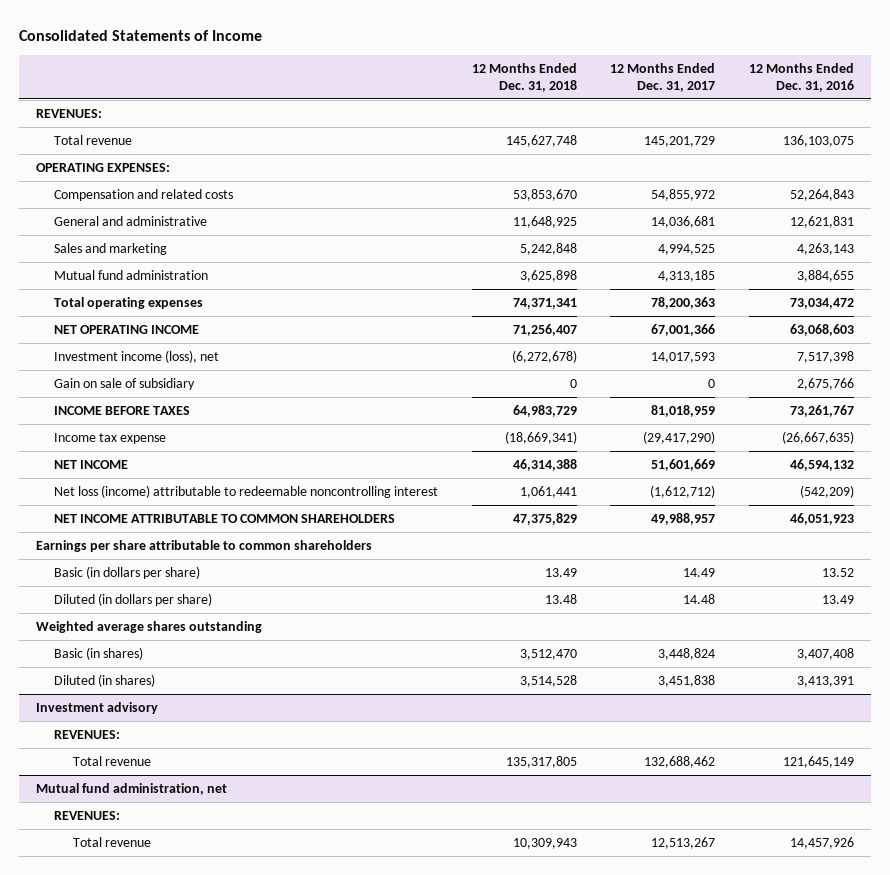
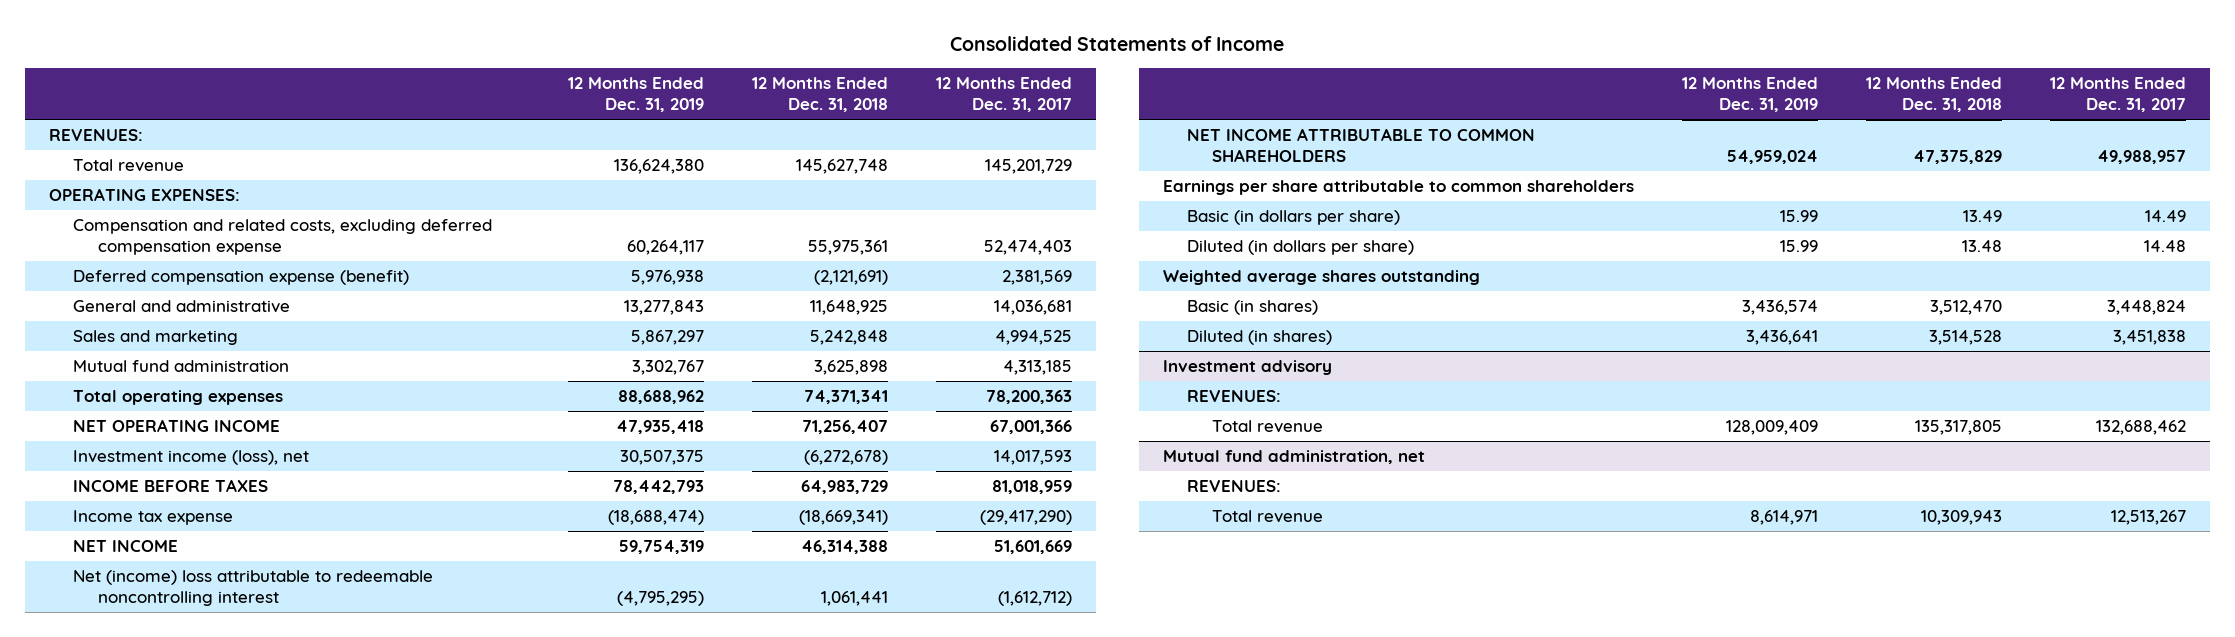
- | 12 Months Ended Dec. 31, 2018 | 12 Months Ended Dec. 31, 2017 | 12 Months Ended Dec. 31, 2016
+ | 12 Months Ended Dec. 31, 2019 | 12 Months Ended Dec. 31, 2018 | 12 Months Ended Dec. 31, 2017
- Compensation and related costs | 53,853,670 | 54,855,972 | 52,264,843
+ Compensation and related costs, excluding deferred compensation expense | 60,264,117 | 55,975,361 | 52,474,403
+ Deferred compensation expense (benefit) | 5,976,938 | (2,121,691) | 2,381,569
- Gain on sale of subsidiary | 0 | 0 | 2,675,766
- Net loss (income) attributable to redeemable noncontrolling interest | 1,061,441 | (1,612,712) | (542,209)
+ Net (income) loss attributable to redeemable noncontrolling interest | (4,795,295) | 1,061,441 | (1,612,712)

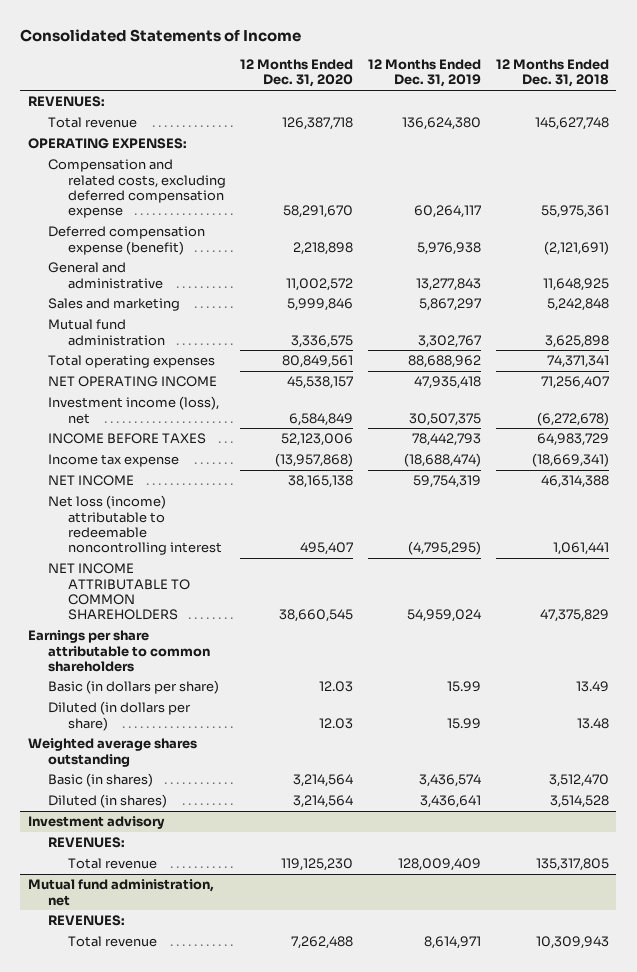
- | 12 Months Ended Dec. 31, 2019 | 12 Months Ended Dec. 31, 2018 | 12 Months Ended Dec. 31, 2017
+ | 12 Months Ended Dec. 31, 2020 | 12 Months Ended Dec. 31, 2019 | 12 Months Ended Dec. 31, 2018
- Net (income) loss attributable to redeemable noncontrolling interest | (4,795,295) | 1,061,441 | (1,612,712)
+ Net loss (income) attributable to redeemable noncontrolling interest | 495,407 | (4,795,295) | 1,061,441

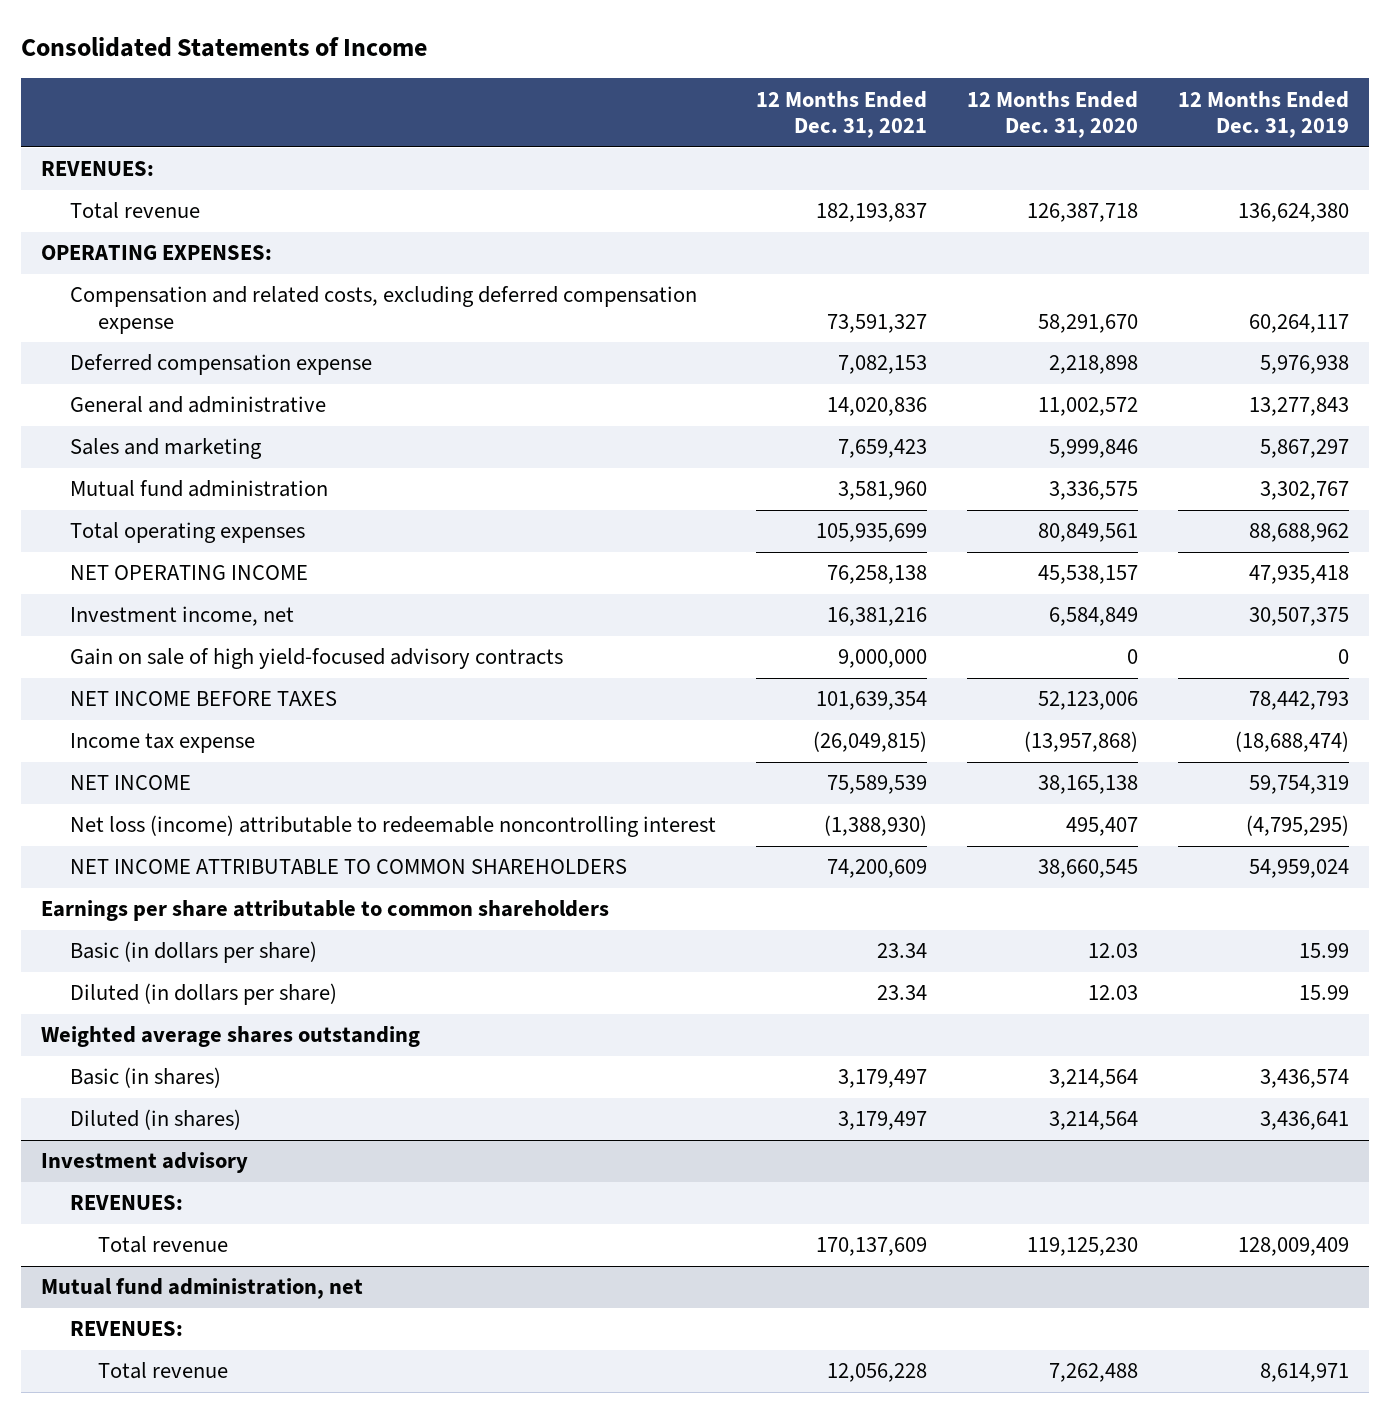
- | 12 Months Ended Dec. 31, 2020 | 12 Months Ended Dec. 31, 2019 | 12 Months Ended Dec. 31, 2018
+ | 12 Months Ended Dec. 31, 2021 | 12 Months Ended Dec. 31, 2020 | 12 Months Ended Dec. 31, 2019
- Deferred compensation expense (benefit) | 2,218,898 | 5,976,938 | (2,121,691)
+ Deferred compensation expense | 7,082,153 | 2,218,898 | 5,976,938
- Investment income (loss), net | 6,584,849 | 30,507,375 | (6,272,678)
- INCOME BEFORE TAXES | 52,123,006 | 78,442,793 | 64,983,729
+ Investment income, net | 16,381,216 | 6,584,849 | 30,507,375
+ Gain on sale of high yield-focused advisory contracts | 9,000,000 | 0 | 0
+ NET INCOME BEFORE TAXES | 101,639,354 | 52,123,006 | 78,442,793

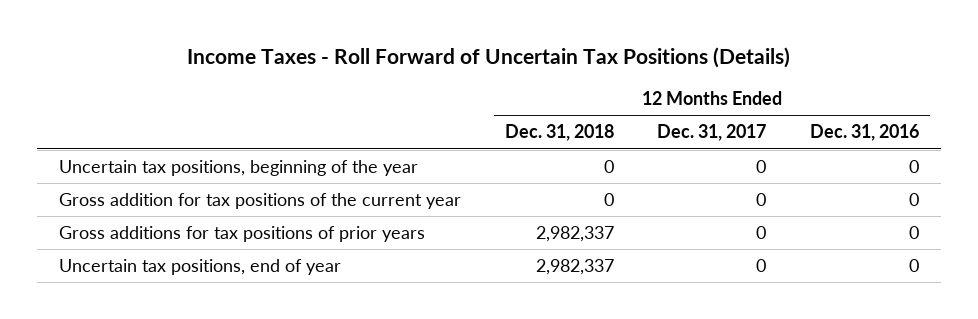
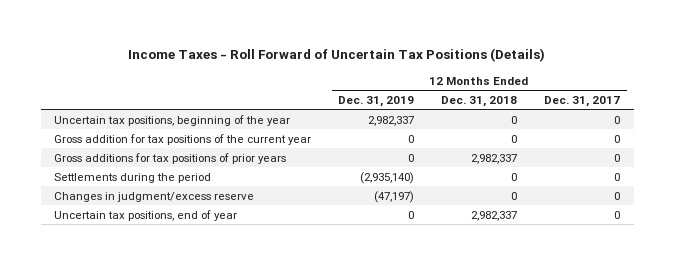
- | 12 Months Ended Dec. 31, 2018 | 12 Months Ended Dec. 31, 2017 | 12 Months Ended Dec. 31, 2016
+ | 12 Months Ended Dec. 31, 2019 | 12 Months Ended Dec. 31, 2018 | 12 Months Ended Dec. 31, 2017
+ Settlements during the period | (2,935,140) | 0 | 0
+ Changes in judgment/excess reserve | (47,197) | 0 | 0

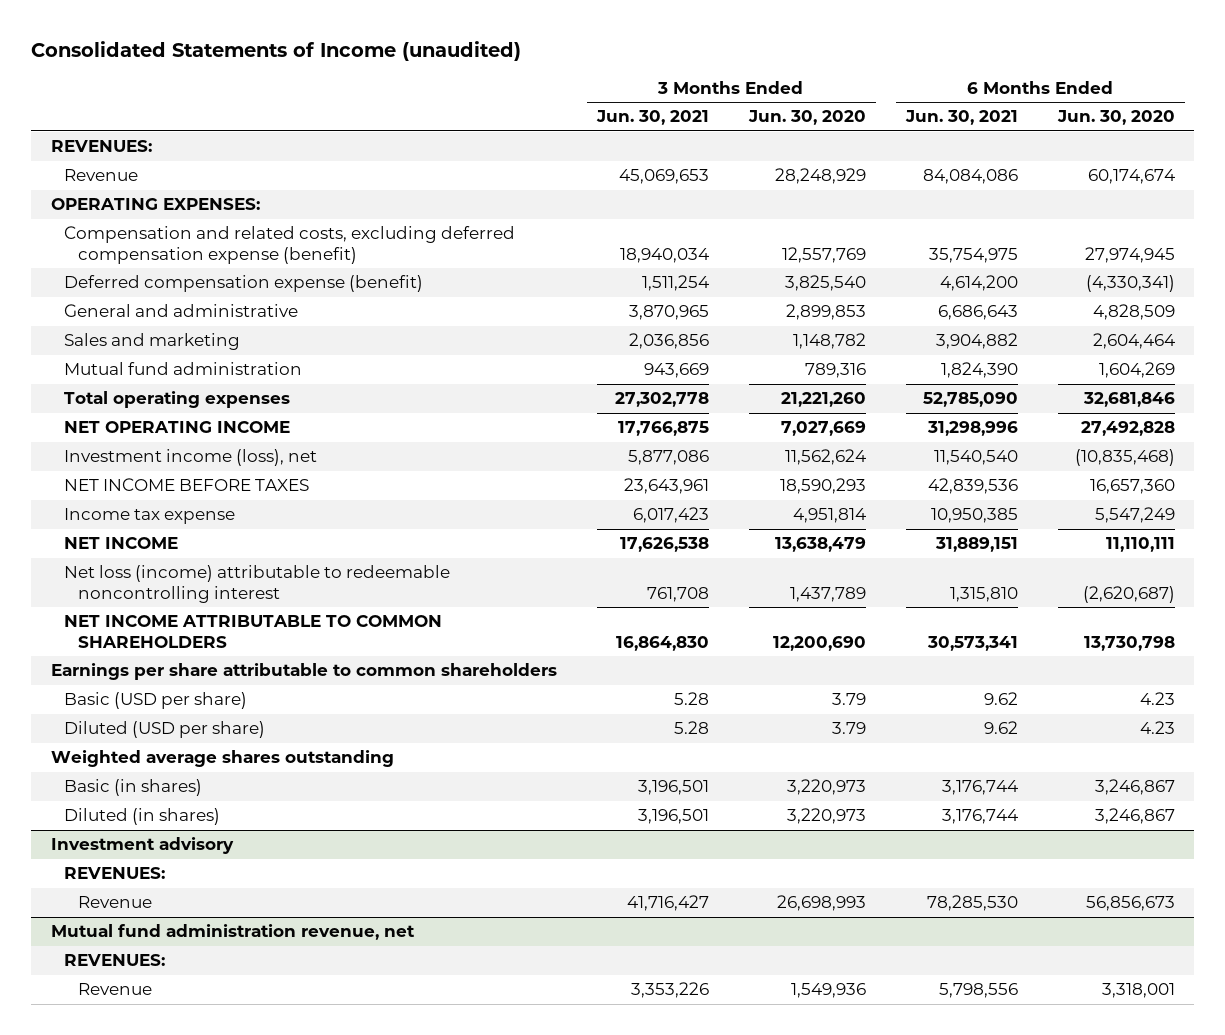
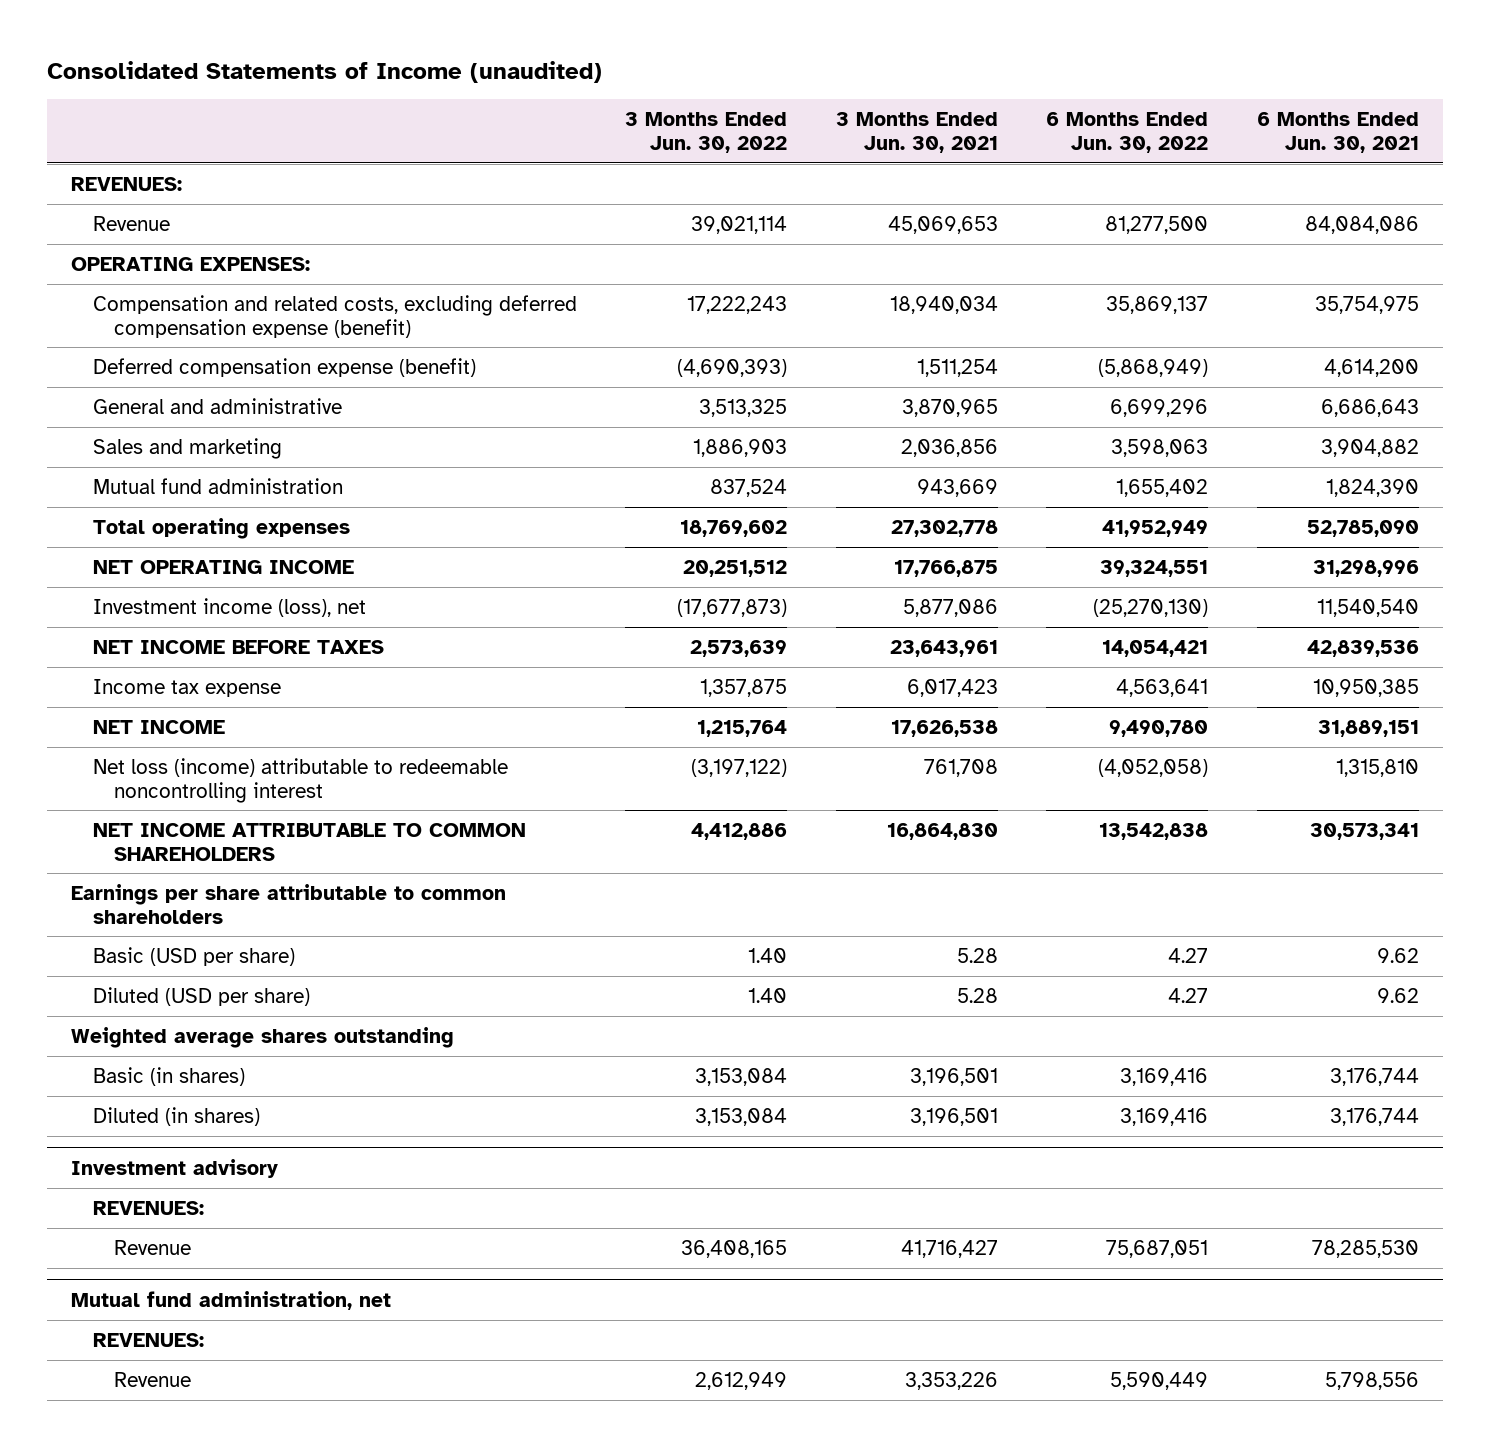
- | 3 Months Ended Jun. 30, 2021 | 3 Months Ended Jun. 30, 2020 | 6 Months Ended Jun. 30, 2021 | 6 Months Ended Jun. 30, 2020
+ | 3 Months Ended Jun. 30, 2022 | 3 Months Ended Jun. 30, 2021 | 6 Months Ended Jun. 30, 2022 | 6 Months Ended Jun. 30, 2021
- Mutual fund administration revenue, net
+ Mutual fund administration, net

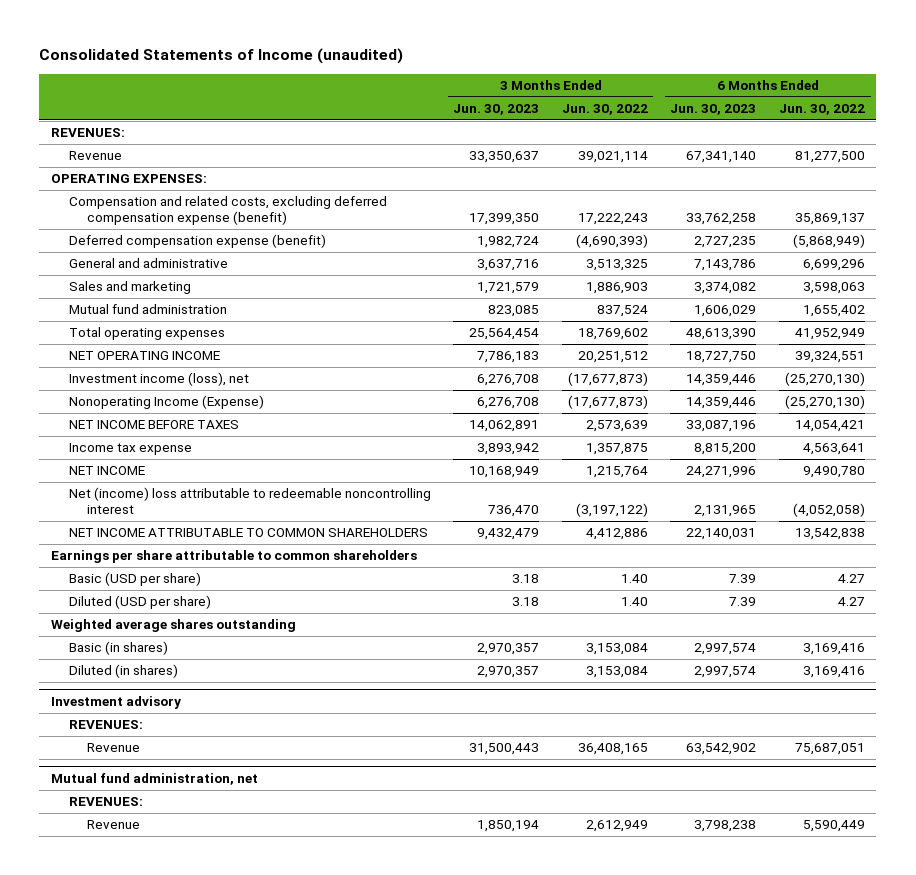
- | 3 Months Ended Jun. 30, 2022 | 3 Months Ended Jun. 30, 2021 | 6 Months Ended Jun. 30, 2022 | 6 Months Ended Jun. 30, 2021
+ | 3 Months Ended Jun. 30, 2023 | 3 Months Ended Jun. 30, 2022 | 6 Months Ended Jun. 30, 2023 | 6 Months Ended Jun. 30, 2022
+ Nonoperating Income (Expense) | 6,276,708 | (17,677,873) | 14,359,446 | (25,270,130)
- Net loss (income) attributable to redeemable noncontrolling interest | (3,197,122) | 761,708 | (4,052,058) | 1,315,810
+ Net (income) loss attributable to redeemable noncontrolling interest | 736,470 | (3,197,122) | 2,131,965 | (4,052,058)

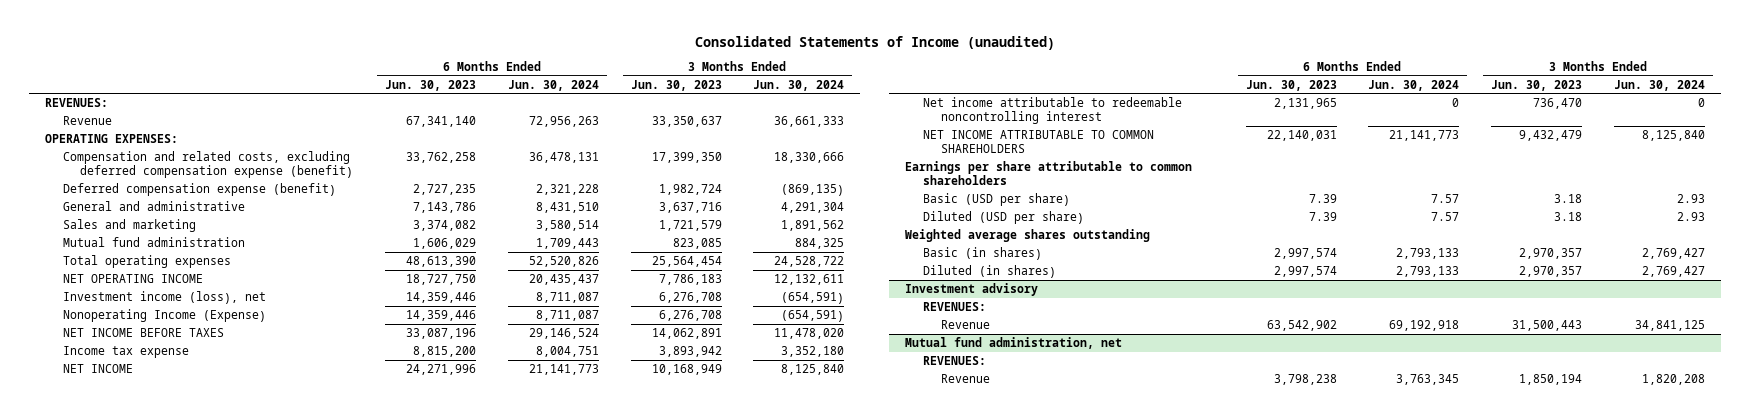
- | 3 Months Ended Jun. 30, 2023 | 3 Months Ended Jun. 30, 2022 | 6 Months Ended Jun. 30, 2023 | 6 Months Ended Jun. 30, 2022
+ | 6 Months Ended Jun. 30, 2023 | 6 Months Ended Jun. 30, 2024 | 3 Months Ended Jun. 30, 2023 | 3 Months Ended Jun. 30, 2024
- Net (income) loss attributable to redeemable noncontrolling interest | 736,470 | (3,197,122) | 2,131,965 | (4,052,058)
+ Net income attributable to redeemable noncontrolling interest | 2,131,965 | 0 | 736,470 | 0

